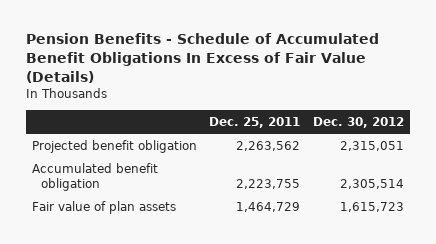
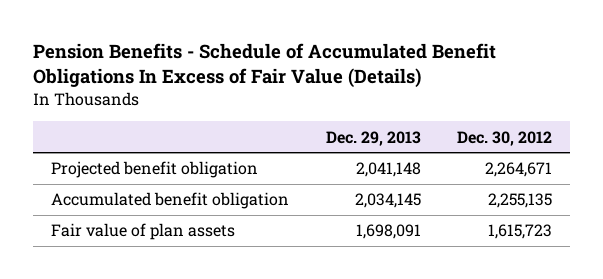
- | Dec. 25, 2011 | Dec. 30, 2012
+ | Dec. 29, 2013 | Dec. 30, 2012
- Projected benefit obligation | 2,263,562 | 2,315,051
- Accumulated benefit obligation | 2,223,755 | 2,305,514
+ Projected benefit obligation | 2,041,148 | 2,264,671
+ Accumulated benefit obligation | 2,034,145 | 2,255,135

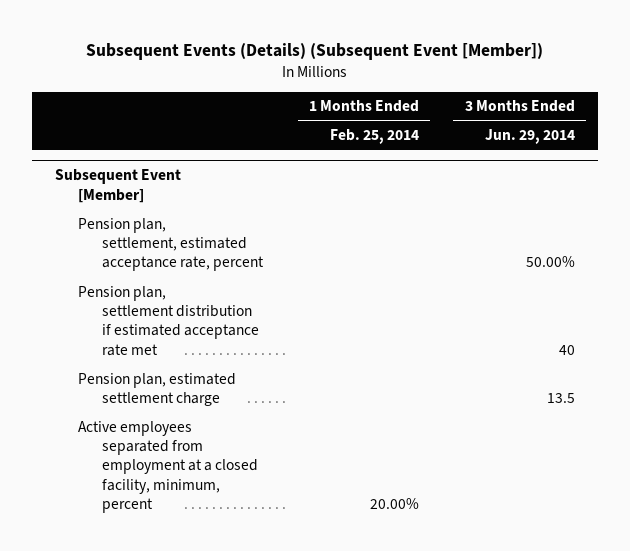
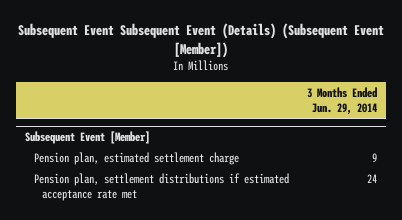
- Subsequent Events (Details) (Subsequent Event [Member])
+ Subsequent Event Subsequent Event (Details) (Subsequent Event [Member])
- | 1 Months Ended Feb. 25, 2014 | 3 Months Ended Jun. 29, 2014
+ | 3 Months Ended Jun. 29, 2014
@ Subsequent Event [Member]
- Pension plan, settlement, estimated acceptance rate, percent | | 50.00%
- Pension plan, settlement distribution if estimated acceptance rate met | | 40
- Pension plan, estimated settlement charge | | 13.5
- Active employees separated from employment at a closed facility, minimum, percent | 20.00% |
+ Pension plan, estimated settlement charge | 9
+ Pension plan, settlement distributions if estimated acceptance rate met | 24

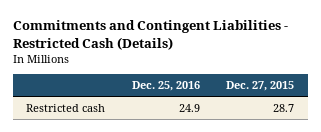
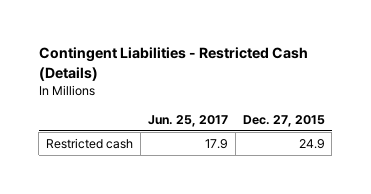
- Commitments and Contingent Liabilities - Restricted Cash (Details)
+ Contingent Liabilities - Restricted Cash (Details)
- | Dec. 25, 2016 | Dec. 27, 2015
+ | Jun. 25, 2017 | Dec. 27, 2015
- Restricted cash | 24.9 | 28.7
+ Restricted cash | 17.9 | 24.9

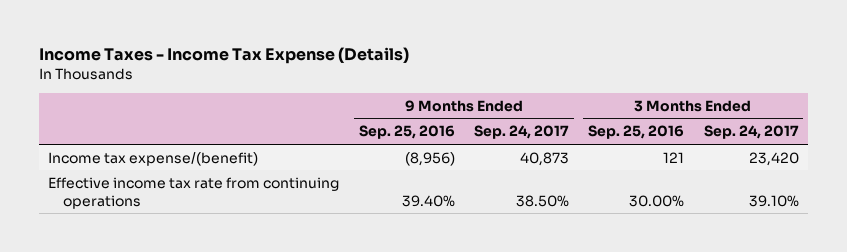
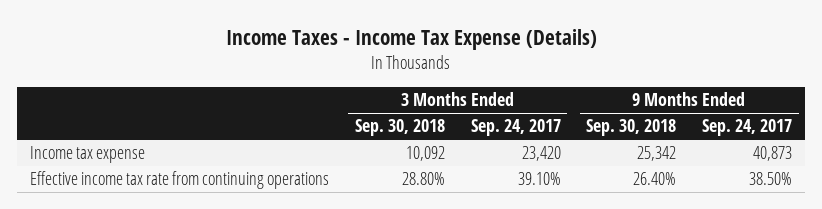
- | 9 Months Ended Sep. 25, 2016 | 9 Months Ended Sep. 24, 2017 | 3 Months Ended Sep. 25, 2016 | 3 Months Ended Sep. 24, 2017
+ | 3 Months Ended Sep. 30, 2018 | 3 Months Ended Sep. 24, 2017 | 9 Months Ended Sep. 30, 2018 | 9 Months Ended Sep. 24, 2017
- Income tax expense/(benefit) | (8,956) | 40,873 | 121 | 23,420
+ Income tax expense | 10,092 | 23,420 | 25,342 | 40,873

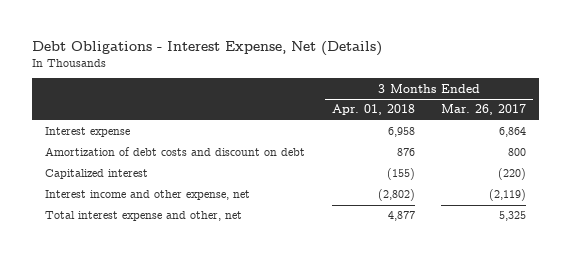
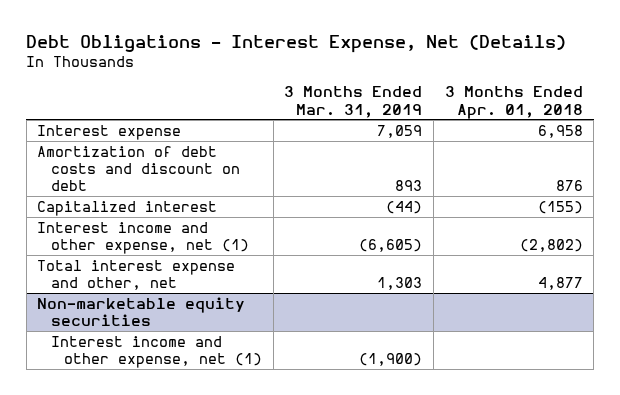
- | 3 Months Ended Apr. 01, 2018 | 3 Months Ended Mar. 26, 2017
+ | 3 Months Ended Mar. 31, 2019 | 3 Months Ended Apr. 01, 2018
- Interest income and other expense, net | (2,802) | (2,119)
+ Interest income and other expense, net (1) | (6,605) | (2,802)
+ Non-marketable equity securities
+ Interest income and other expense, net (1) | (1,900) |

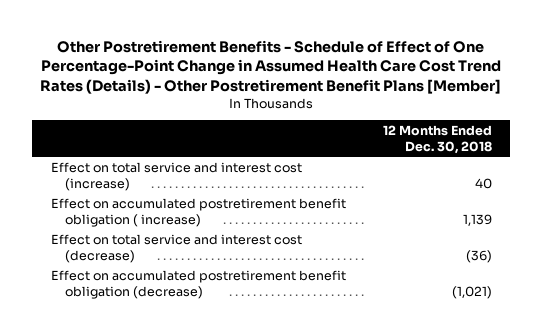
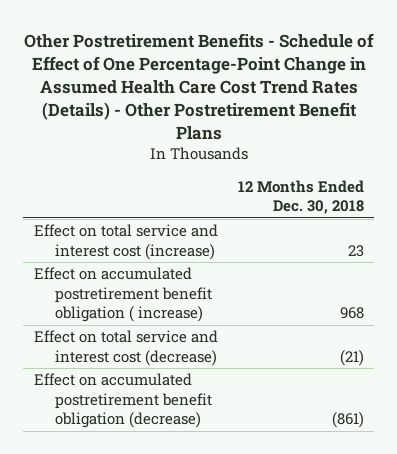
- Other Postretirement Benefits - Schedule of Effect of One Percentage-Point Change in Assumed Health Care Cost Trend Rates (Details) - Other Postretirement Benefit Plans [Member]
+ Other Postretirement Benefits - Schedule of Effect of One Percentage-Point Change in Assumed Health Care Cost Trend Rates (Details) - Other Postretirement Benefit Plans
- Effect on total service and interest cost (increase) | 40
- Effect on accumulated postretirement benefit obligation ( increase) | 1,139
- Effect on total service and interest cost (decrease) | (36)
- Effect on accumulated postretirement benefit obligation (decrease) | (1,021)
+ Effect on total service and interest cost (increase) | 23
+ Effect on accumulated postretirement benefit obligation ( increase) | 968
+ Effect on total service and interest cost (decrease) | (21)
+ Effect on accumulated postretirement benefit obligation (decrease) | (861)

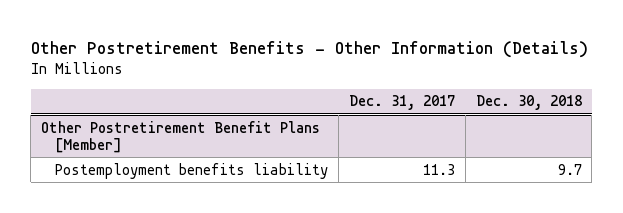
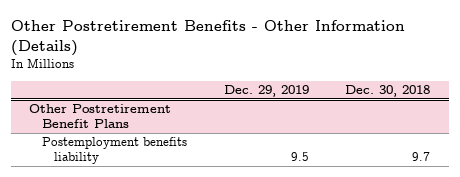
- | Dec. 31, 2017 | Dec. 30, 2018
+ | Dec. 29, 2019 | Dec. 30, 2018
- Other Postretirement Benefit Plans [Member]
+ Other Postretirement Benefit Plans

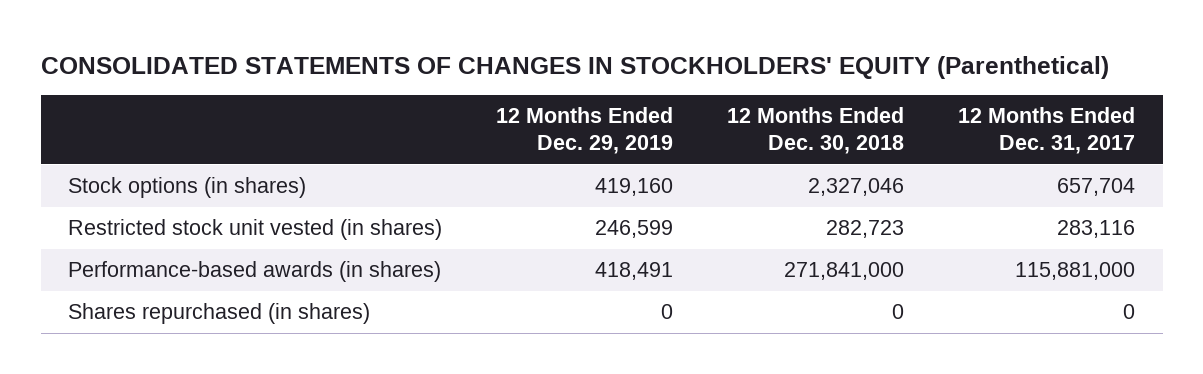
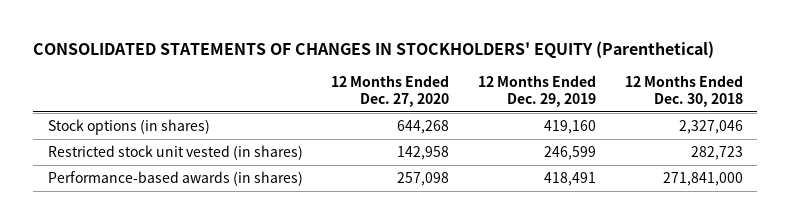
- | 12 Months Ended Dec. 29, 2019 | 12 Months Ended Dec. 30, 2018 | 12 Months Ended Dec. 31, 2017
+ | 12 Months Ended Dec. 27, 2020 | 12 Months Ended Dec. 29, 2019 | 12 Months Ended Dec. 30, 2018
- Shares repurchased (in shares) | 0 | 0 | 0

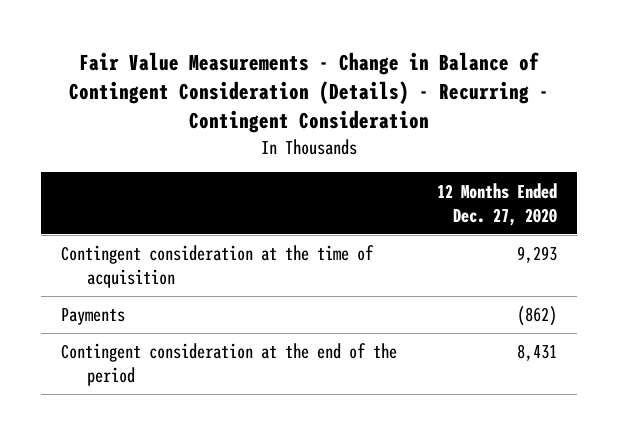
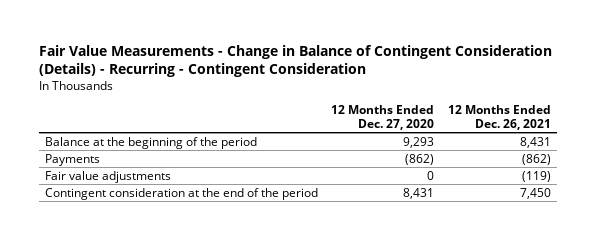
- | 12 Months Ended Dec. 27, 2020
+ | 12 Months Ended Dec. 27, 2020 | 12 Months Ended Dec. 26, 2021
- Contingent consideration at the time of acquisition | 9,293
+ Balance at the beginning of the period | 9,293 | 8,431
+ Fair value adjustments | 0 | (119)

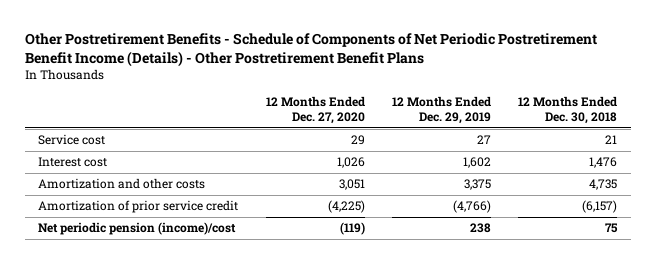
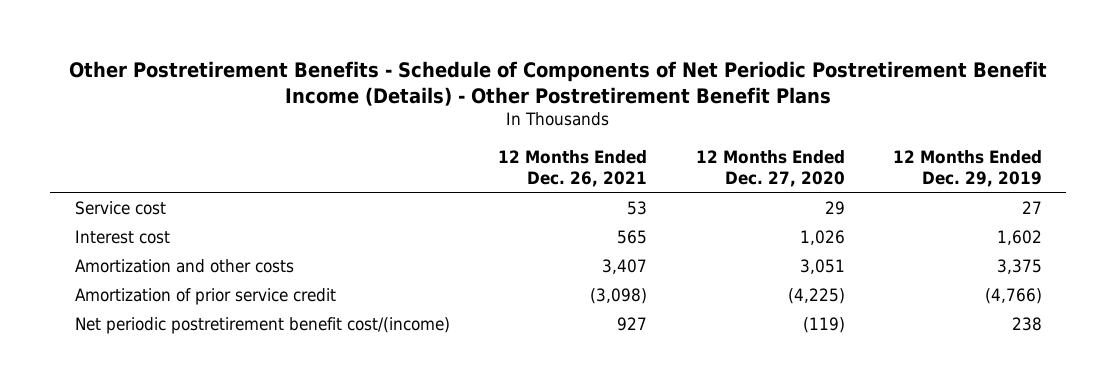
- | 12 Months Ended Dec. 27, 2020 | 12 Months Ended Dec. 29, 2019 | 12 Months Ended Dec. 30, 2018
+ | 12 Months Ended Dec. 26, 2021 | 12 Months Ended Dec. 27, 2020 | 12 Months Ended Dec. 29, 2019
- Net periodic pension (income)/cost | (119) | 238 | 75
+ Net periodic postretirement benefit cost/(income) | 927 | (119) | 238

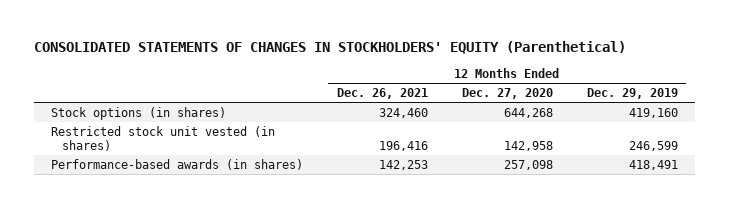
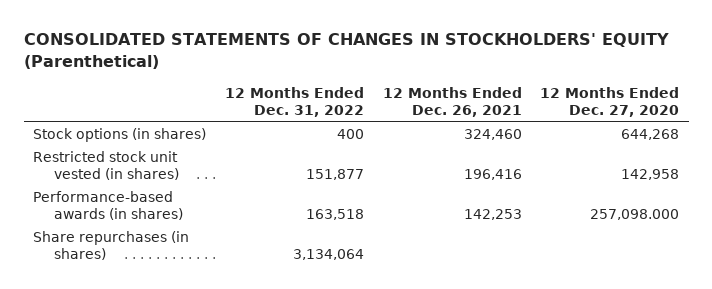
- | 12 Months Ended Dec. 26, 2021 | 12 Months Ended Dec. 27, 2020 | 12 Months Ended Dec. 29, 2019
+ | 12 Months Ended Dec. 31, 2022 | 12 Months Ended Dec. 26, 2021 | 12 Months Ended Dec. 27, 2020
- Performance-based awards (in shares) | 142,253 | 257,098 | 418,491
+ Performance-based awards (in shares) | 163,518 | 142,253 | 257,098.000
+ Share repurchases (in shares) | 3,134,064 | |

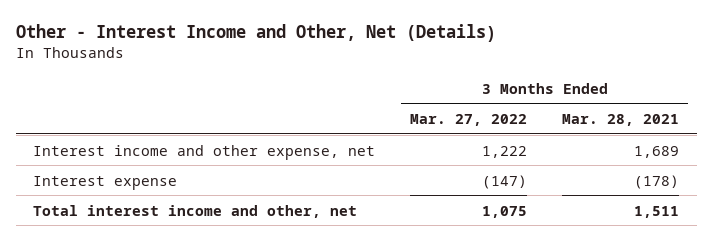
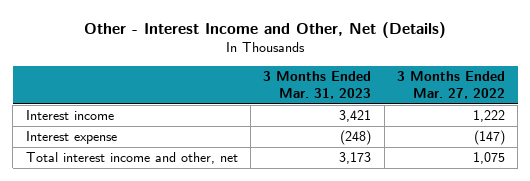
- | 3 Months Ended Mar. 27, 2022 | 3 Months Ended Mar. 28, 2021
+ | 3 Months Ended Mar. 31, 2023 | 3 Months Ended Mar. 27, 2022
- Interest income and other expense, net | 1,222 | 1,689
+ Interest income | 3,421 | 1,222

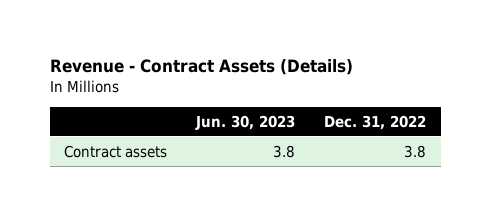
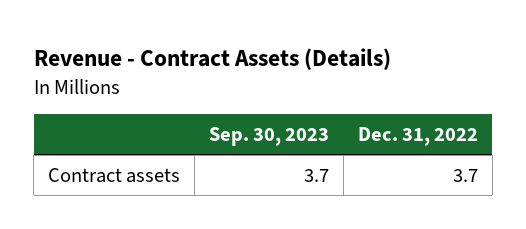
- | Jun. 30, 2023 | Dec. 31, 2022
+ | Sep. 30, 2023 | Dec. 31, 2022
- Contract assets | 3.8 | 3.8
+ Contract assets | 3.7 | 3.7

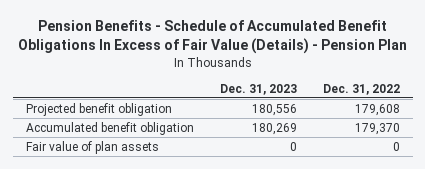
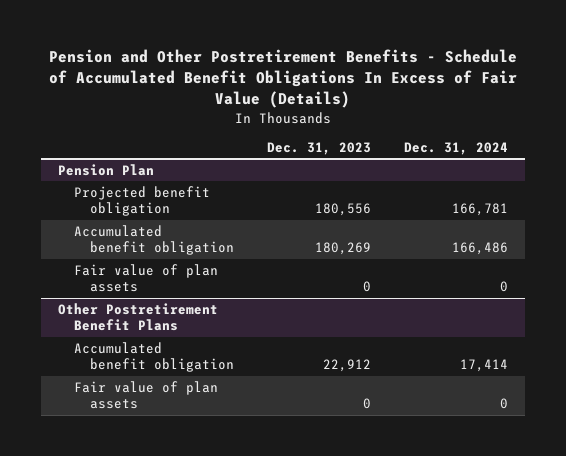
- Pension Benefits - Schedule of Accumulated Benefit Obligations In Excess of Fair Value (Details) - Pension Plan
+ Pension and Other Postretirement Benefits - Schedule of Accumulated Benefit Obligations In Excess of Fair Value (Details)
- | Dec. 31, 2023 | Dec. 31, 2022
+ | Dec. 31, 2023 | Dec. 31, 2024
+ Pension Plan
+ Other Postretirement Benefit Plans
+ Accumulated benefit obligation | 22,912 | 17,414
+ Fair value of plan assets | 0 | 0

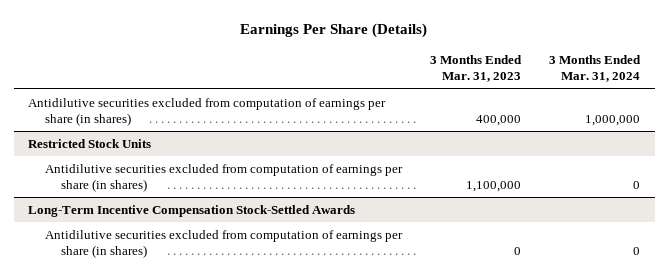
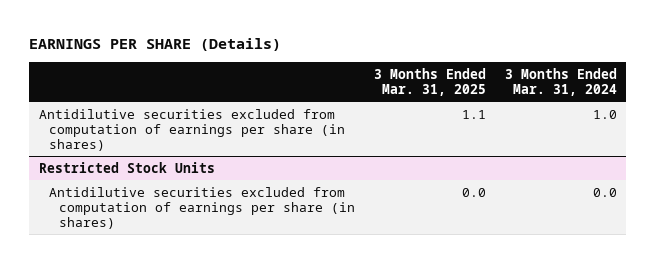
- Earnings Per Share (Details)
+ EARNINGS PER SHARE (Details)
- | 3 Months Ended Mar. 31, 2023 | 3 Months Ended Mar. 31, 2024
+ | 3 Months Ended Mar. 31, 2025 | 3 Months Ended Mar. 31, 2024
- Antidilutive securities excluded from computation of earnings per share (in shares) | 400,000 | 1,000,000
+ Antidilutive securities excluded from computation of earnings per share (in shares) | 1.1 | 1.0
@ Restricted Stock Units
- Antidilutive securities excluded from computation of earnings per share (in shares) | 1,100,000 | 0
- Long-Term Incentive Compensation Stock-Settled Awards
- Antidilutive securities excluded from computation of earnings per share (in shares) | 0 | 0
@ Restricted Stock Units
+ Antidilutive securities excluded from computation of earnings per share (in shares) | 0.0 | 0.0

